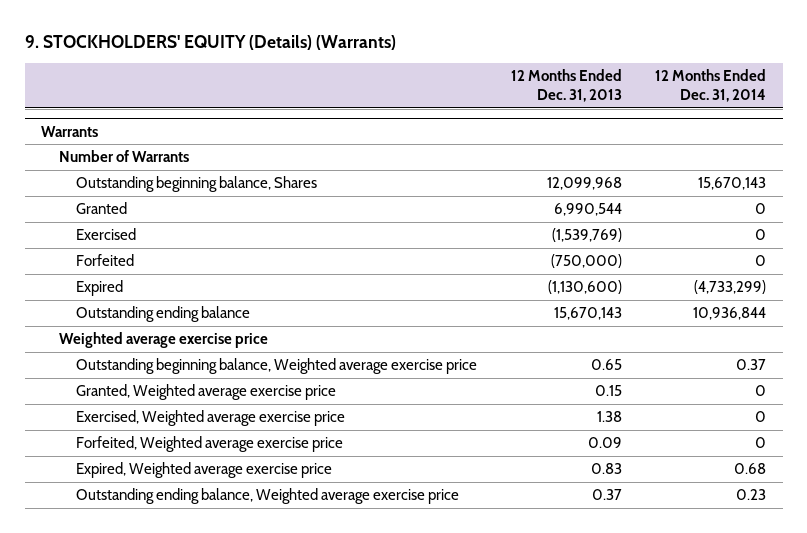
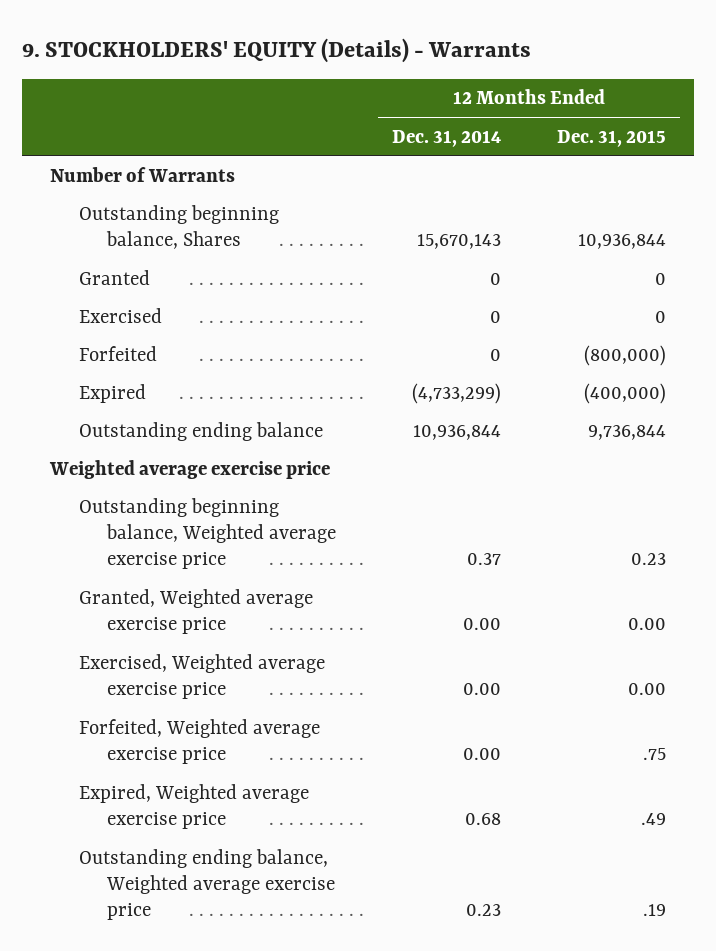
- 9. STOCKHOLDERS' EQUITY (Details) (Warrants)
+ 9. STOCKHOLDERS' EQUITY (Details) - Warrants
- | 12 Months Ended Dec. 31, 2013 | 12 Months Ended Dec. 31, 2014
+ | 12 Months Ended Dec. 31, 2014 | 12 Months Ended Dec. 31, 2015
- Warrants
- Granted, Weighted average exercise price | 0.15 | 0
- Exercised, Weighted average exercise price | 1.38 | 0
- Forfeited, Weighted average exercise price | 0.09 | 0
+ Granted, Weighted average exercise price | 0.00 | 0.00
+ Exercised, Weighted average exercise price | 0.00 | 0.00
+ Forfeited, Weighted average exercise price | 0.00 | .75

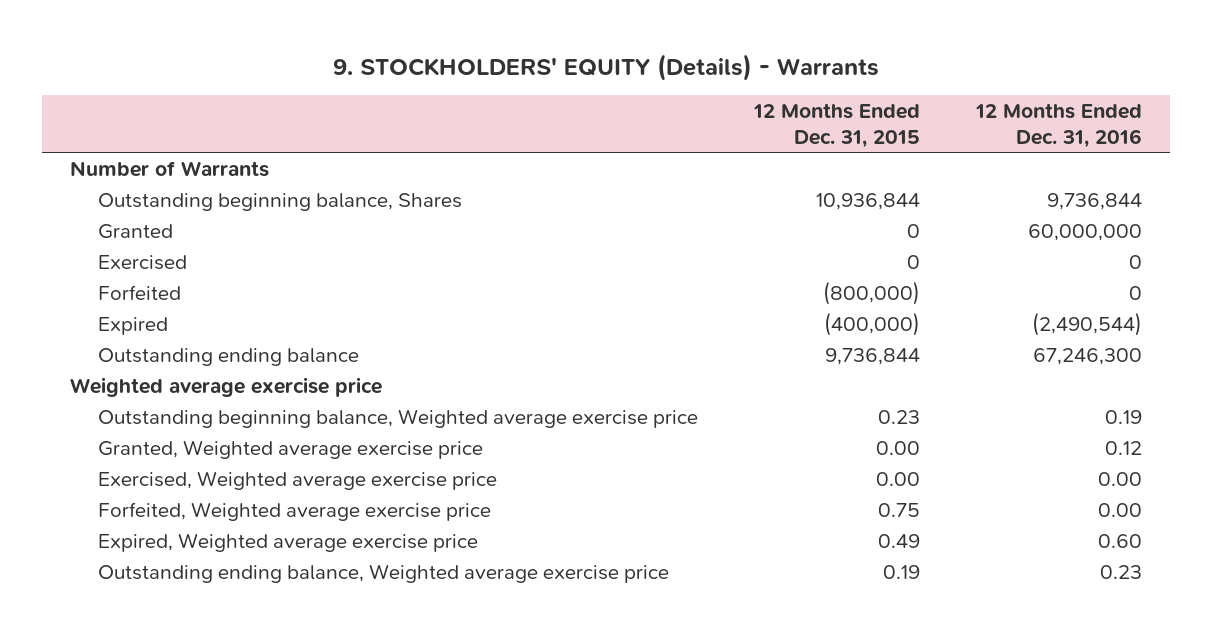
- | 12 Months Ended Dec. 31, 2014 | 12 Months Ended Dec. 31, 2015
+ | 12 Months Ended Dec. 31, 2015 | 12 Months Ended Dec. 31, 2016
- Forfeited, Weighted average exercise price | 0.00 | .75
- Expired, Weighted average exercise price | 0.68 | .49
- Outstanding ending balance, Weighted average exercise price | 0.23 | .19
+ Forfeited, Weighted average exercise price | 0.75 | 0.00
+ Expired, Weighted average exercise price | 0.49 | 0.60
+ Outstanding ending balance, Weighted average exercise price | 0.19 | 0.23

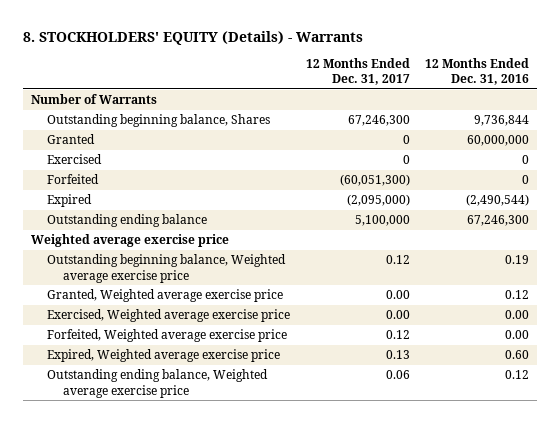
- 9. STOCKHOLDERS' EQUITY (Details) - Warrants
+ 8. STOCKHOLDERS' EQUITY (Details) - Warrants
- | 12 Months Ended Dec. 31, 2015 | 12 Months Ended Dec. 31, 2016
+ | 12 Months Ended Dec. 31, 2017 | 12 Months Ended Dec. 31, 2016
- Outstanding ending balance, Weighted average exercise price | 0.19 | 0.23
+ Outstanding ending balance, Weighted average exercise price | 0.06 | 0.12

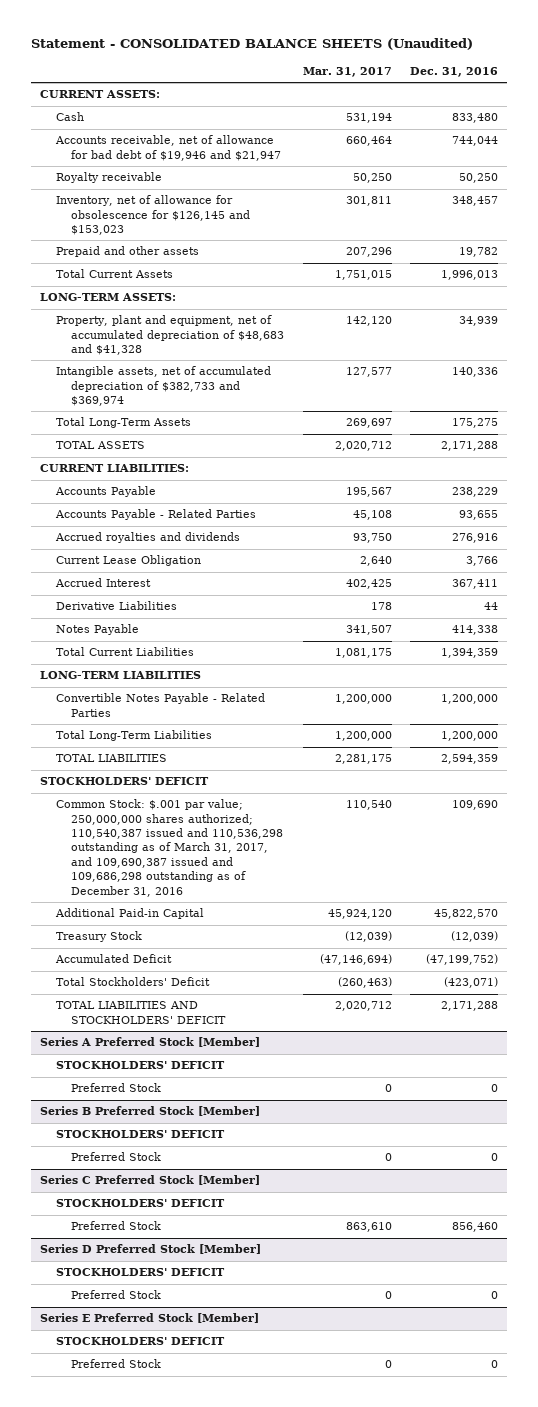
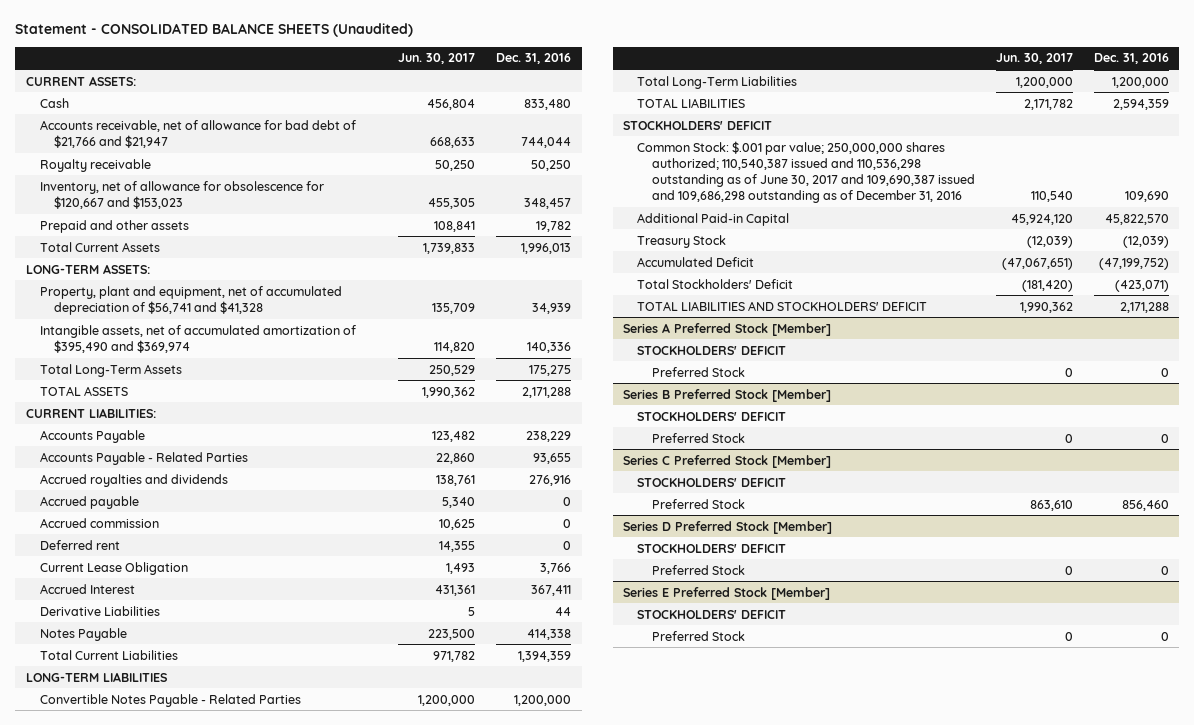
- | Mar. 31, 2017 | Dec. 31, 2016
+ | Jun. 30, 2017 | Dec. 31, 2016
- Accounts receivable, net of allowance for bad debt of $19,946 and $21,947 | 660,464 | 744,044
+ Accounts receivable, net of allowance for bad debt of $21,766 and $21,947 | 668,633 | 744,044
- Inventory, net of allowance for obsolescence for $126,145 and $153,023 | 301,811 | 348,457
+ Inventory, net of allowance for obsolescence for $120,667 and $153,023 | 455,305 | 348,457
- Property, plant and equipment, net of accumulated depreciation of $48,683 and $41,328 | 142,120 | 34,939
- Intangible assets, net of accumulated depreciation of $382,733 and $369,974 | 127,577 | 140,336
+ Property, plant and equipment, net of accumulated depreciation of $56,741 and $41,328 | 135,709 | 34,939
+ Intangible assets, net of accumulated amortization of $395,490 and $369,974 | 114,820 | 140,336
+ Accrued payable | 5,340 | 0
+ Accrued commission | 10,625 | 0
+ Deferred rent | 14,355 | 0
- Common Stock: $.001 par value; 250,000,000 shares authorized; 110,540,387 issued and 110,536,298 outstanding as of March 31, 2017, and 109,690,387 issued and 109,686,298 outstanding as of December 31, 2016 | 110,540 | 109,690
+ Common Stock: $.001 par value; 250,000,000 shares authorized; 110,540,387 issued and 110,536,298 outstanding as of June 30, 2017 and 109,690,387 issued and 109,686,298 outstanding as of December 31, 2016 | 110,540 | 109,690

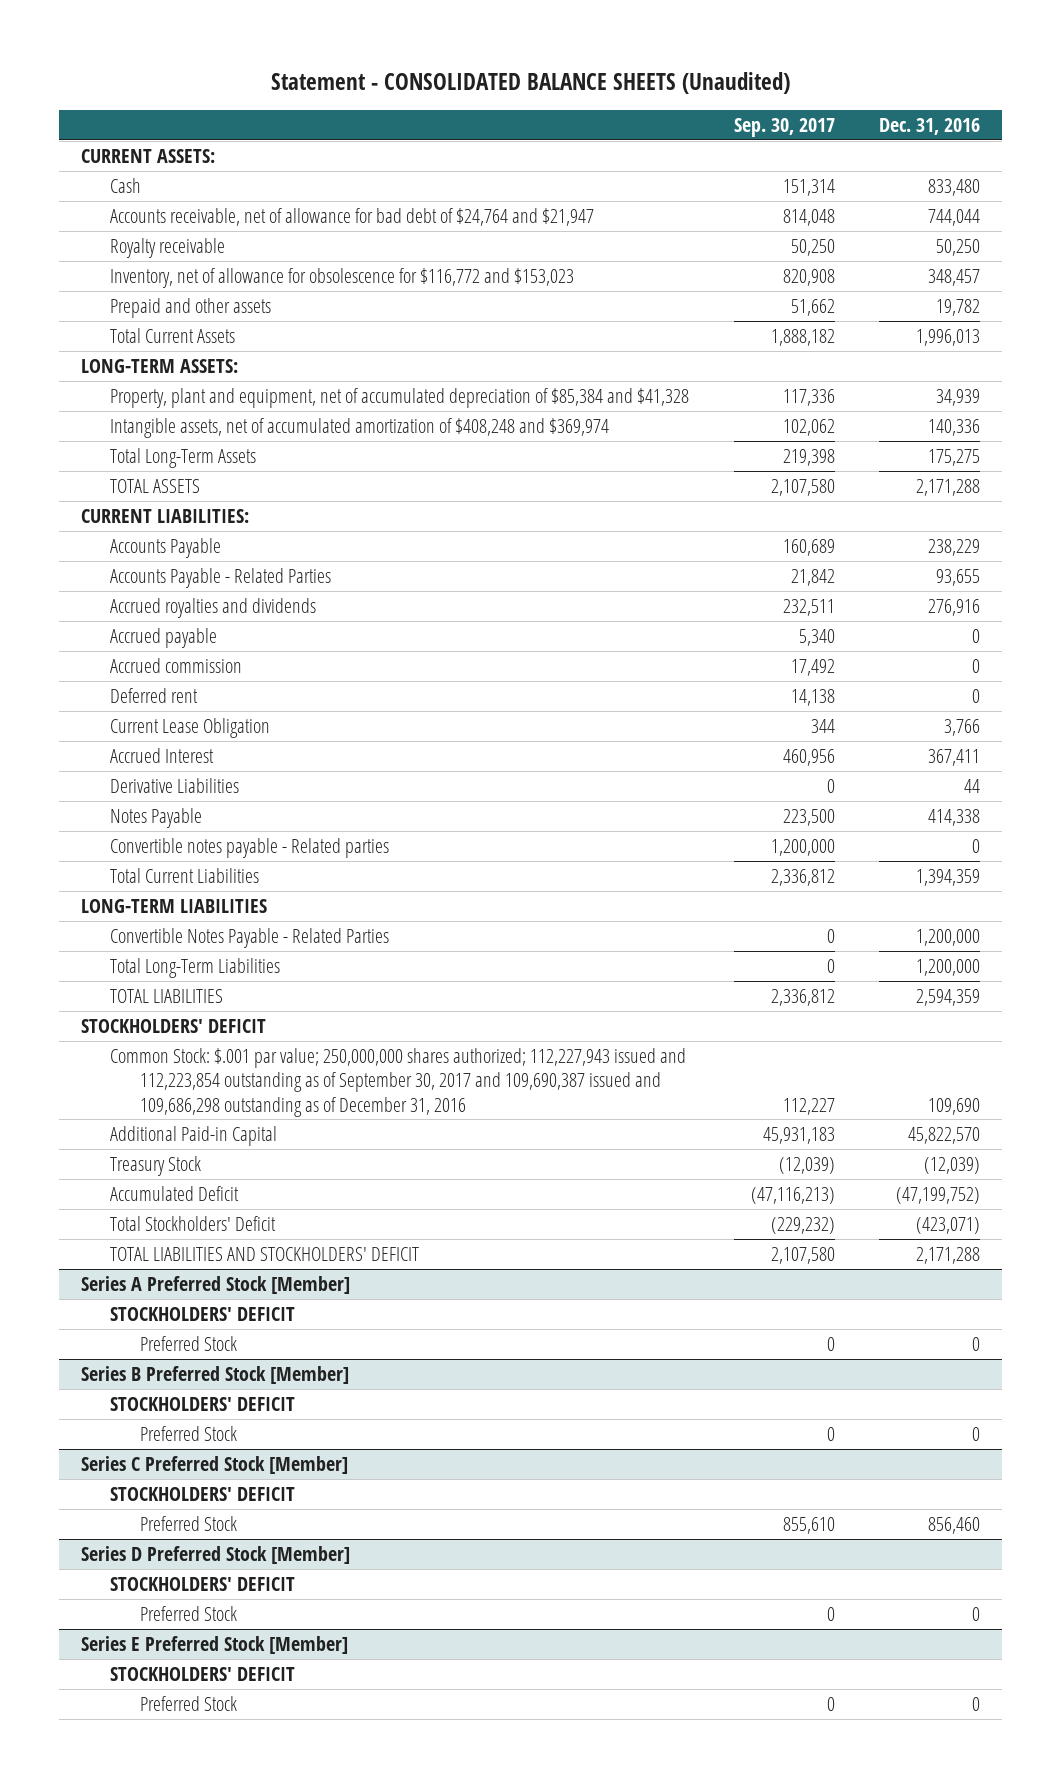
- | Jun. 30, 2017 | Dec. 31, 2016
+ | Sep. 30, 2017 | Dec. 31, 2016
- Accounts receivable, net of allowance for bad debt of $21,766 and $21,947 | 668,633 | 744,044
+ Accounts receivable, net of allowance for bad debt of $24,764 and $21,947 | 814,048 | 744,044
- Inventory, net of allowance for obsolescence for $120,667 and $153,023 | 455,305 | 348,457
+ Inventory, net of allowance for obsolescence for $116,772 and $153,023 | 820,908 | 348,457
- Property, plant and equipment, net of accumulated depreciation of $56,741 and $41,328 | 135,709 | 34,939
- Intangible assets, net of accumulated amortization of $395,490 and $369,974 | 114,820 | 140,336
+ Property, plant and equipment, net of accumulated depreciation of $85,384 and $41,328 | 117,336 | 34,939
+ Intangible assets, net of accumulated amortization of $408,248 and $369,974 | 102,062 | 140,336
+ Convertible notes payable - Related parties | 1,200,000 | 0
- Common Stock: $.001 par value; 250,000,000 shares authorized; 110,540,387 issued and 110,536,298 outstanding as of June 30, 2017 and 109,690,387 issued and 109,686,298 outstanding as of December 31, 2016 | 110,540 | 109,690
+ Common Stock: $.001 par value; 250,000,000 shares authorized; 112,227,943 issued and 112,223,854 outstanding as of September 30, 2017 and 109,690,387 issued and 109,686,298 outstanding as of December 31, 2016 | 112,227 | 109,690

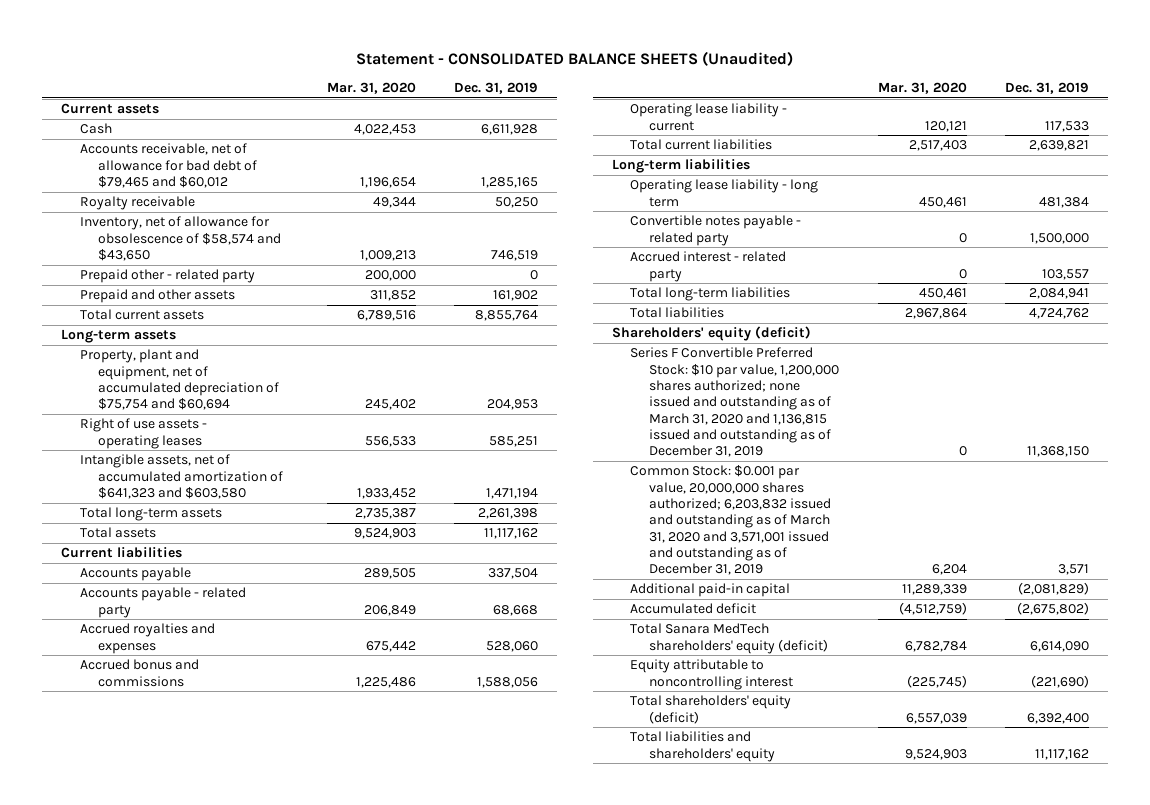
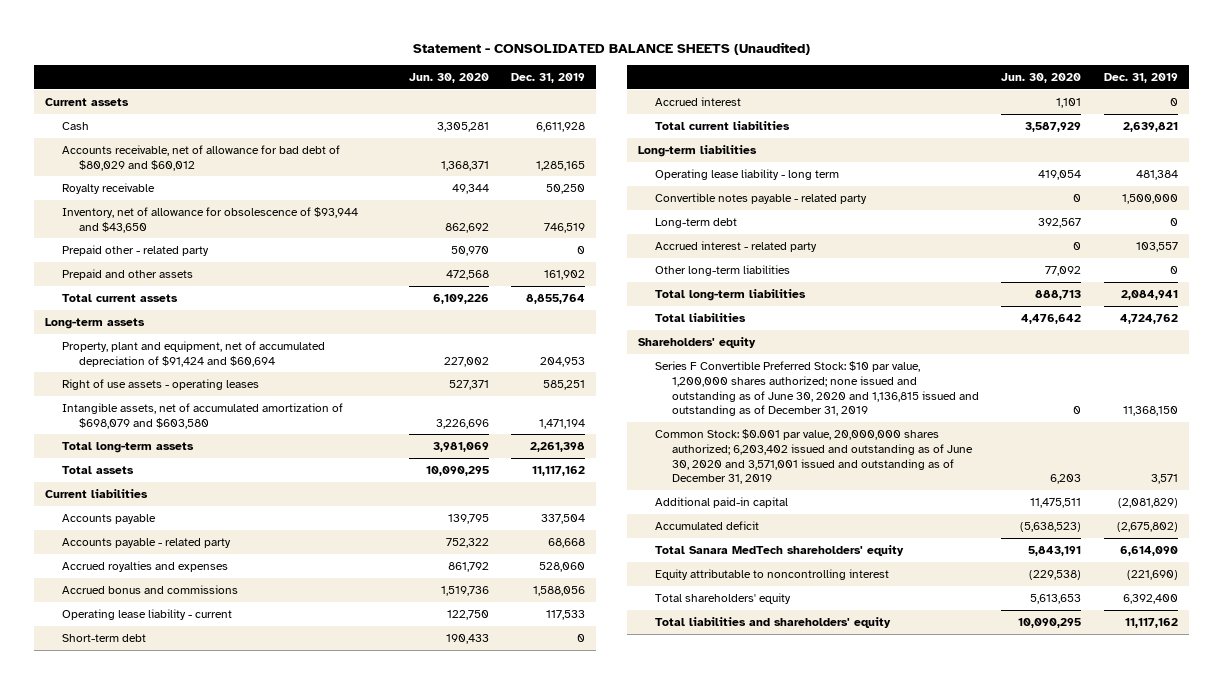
- | Mar. 31, 2020 | Dec. 31, 2019
+ | Jun. 30, 2020 | Dec. 31, 2019
- Accounts receivable, net of allowance for bad debt of $79,465 and $60,012 | 1,196,654 | 1,285,165
+ Accounts receivable, net of allowance for bad debt of $80,029 and $60,012 | 1,368,371 | 1,285,165
- Inventory, net of allowance for obsolescence of $58,574 and $43,650 | 1,009,213 | 746,519
+ Inventory, net of allowance for obsolescence of $93,944 and $43,650 | 862,692 | 746,519
- Property, plant and equipment, net of accumulated depreciation of $75,754 and $60,694 | 245,402 | 204,953
+ Property, plant and equipment, net of accumulated depreciation of $91,424 and $60,694 | 227,002 | 204,953
- Intangible assets, net of accumulated amortization of $641,323 and $603,580 | 1,933,452 | 1,471,194
+ Intangible assets, net of accumulated amortization of $698,079 and $603,580 | 3,226,696 | 1,471,194
+ Short-term debt | 190,433 | 0
+ Accrued interest | 1,101 | 0
+ Long-term debt | 392,567 | 0
+ Other long-term liabilities | 77,092 | 0
- Shareholders' equity (deficit)
- Series F Convertible Preferred Stock: $10 par value, 1,200,000 shares authorized; none issued and outstanding as of March 31, 2020 and 1,136,815 issued and outstanding as of December 31, 2019 | 0 | 11,368,150
- Common Stock: $0.001 par value, 20,000,000 shares authorized; 6,203,832 issued and outstanding as of March 31, 2020 and 3,571,001 issued and outstanding as of December 31, 2019 | 6,204 | 3,571
+ Shareholders' equity
+ Series F Convertible Preferred Stock: $10 par value, 1,200,000 shares authorized; none issued and outstanding as of June 30, 2020 and 1,136,815 issued and outstanding as of December 31, 2019 | 0 | 11,368,150
+ Common Stock: $0.001 par value, 20,000,000 shares authorized; 6,203,402 issued and outstanding as of June 30, 2020 and 3,571,001 issued and outstanding as of December 31, 2019 | 6,203 | 3,571
- Total Sanara MedTech shareholders' equity (deficit) | 6,782,784 | 6,614,090
+ Total Sanara MedTech shareholders' equity | 5,843,191 | 6,614,090
- Total shareholders' equity (deficit) | 6,557,039 | 6,392,400
+ Total shareholders' equity | 5,613,653 | 6,392,400

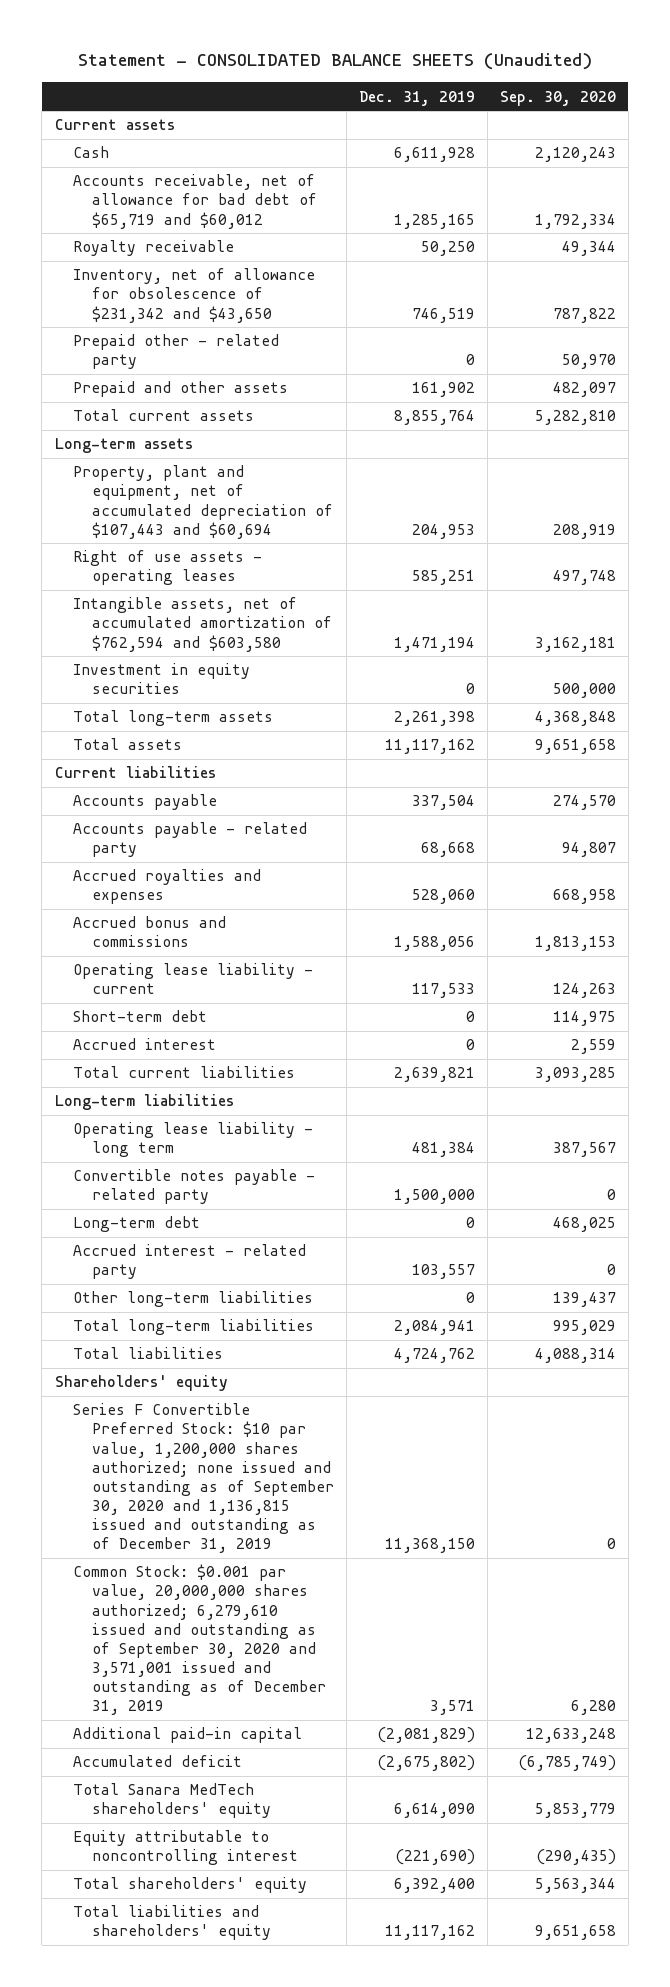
- | Jun. 30, 2020 | Dec. 31, 2019
+ | Dec. 31, 2019 | Sep. 30, 2020
- Accounts receivable, net of allowance for bad debt of $80,029 and $60,012 | 1,368,371 | 1,285,165
+ Accounts receivable, net of allowance for bad debt of $65,719 and $60,012 | 1,285,165 | 1,792,334
- Inventory, net of allowance for obsolescence of $93,944 and $43,650 | 862,692 | 746,519
+ Inventory, net of allowance for obsolescence of $231,342 and $43,650 | 746,519 | 787,822
- Property, plant and equipment, net of accumulated depreciation of $91,424 and $60,694 | 227,002 | 204,953
+ Property, plant and equipment, net of accumulated depreciation of $107,443 and $60,694 | 204,953 | 208,919
- Intangible assets, net of accumulated amortization of $698,079 and $603,580 | 3,226,696 | 1,471,194
+ Intangible assets, net of accumulated amortization of $762,594 and $603,580 | 1,471,194 | 3,162,181
+ Investment in equity securities | 0 | 500,000
- Series F Convertible Preferred Stock: $10 par value, 1,200,000 shares authorized; none issued and outstanding as of June 30, 2020 and 1,136,815 issued and outstanding as of December 31, 2019 | 0 | 11,368,150
- Common Stock: $0.001 par value, 20,000,000 shares authorized; 6,203,402 issued and outstanding as of June 30, 2020 and 3,571,001 issued and outstanding as of December 31, 2019 | 6,203 | 3,571
+ Series F Convertible Preferred Stock: $10 par value, 1,200,000 shares authorized; none issued and outstanding as of September 30, 2020 and 1,136,815 issued and outstanding as of December 31, 2019 | 11,368,150 | 0
+ Common Stock: $0.001 par value, 20,000,000 shares authorized; 6,279,610 issued and outstanding as of September 30, 2020 and 3,571,001 issued and outstanding as of December 31, 2019 | 3,571 | 6,280

